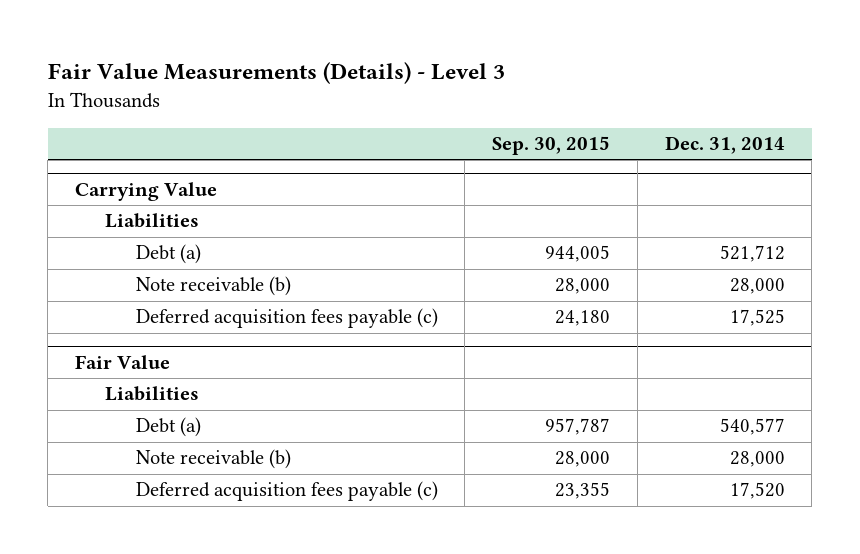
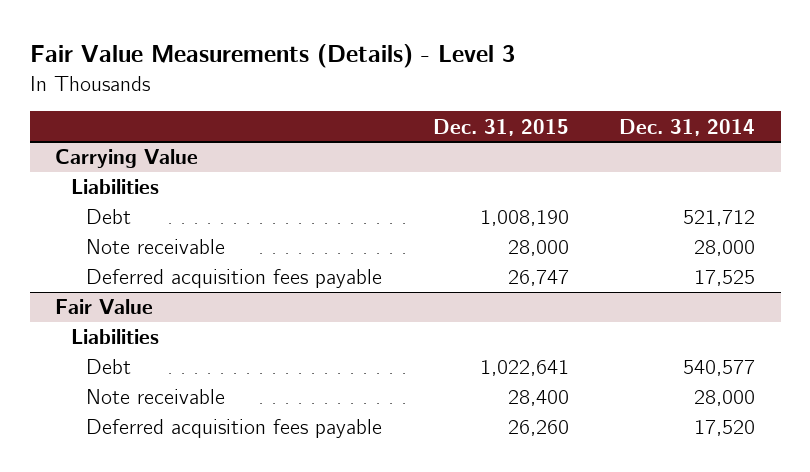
- | Sep. 30, 2015 | Dec. 31, 2014
+ | Dec. 31, 2015 | Dec. 31, 2014
@ Carrying Value
- Debt (a) | 944,005 | 521,712
- Note receivable (b) | 28,000 | 28,000
- Deferred acquisition fees payable (c) | 24,180 | 17,525
+ Debt | 1,008,190 | 521,712
+ Note receivable | 28,000 | 28,000
+ Deferred acquisition fees payable | 26,747 | 17,525
@ Fair Value
- Debt (a) | 957,787 | 540,577
- Note receivable (b) | 28,000 | 28,000
- Deferred acquisition fees payable (c) | 23,355 | 17,520
+ Debt | 1,022,641 | 540,577
+ Note receivable | 28,400 | 28,000
+ Deferred acquisition fees payable | 26,260 | 17,520

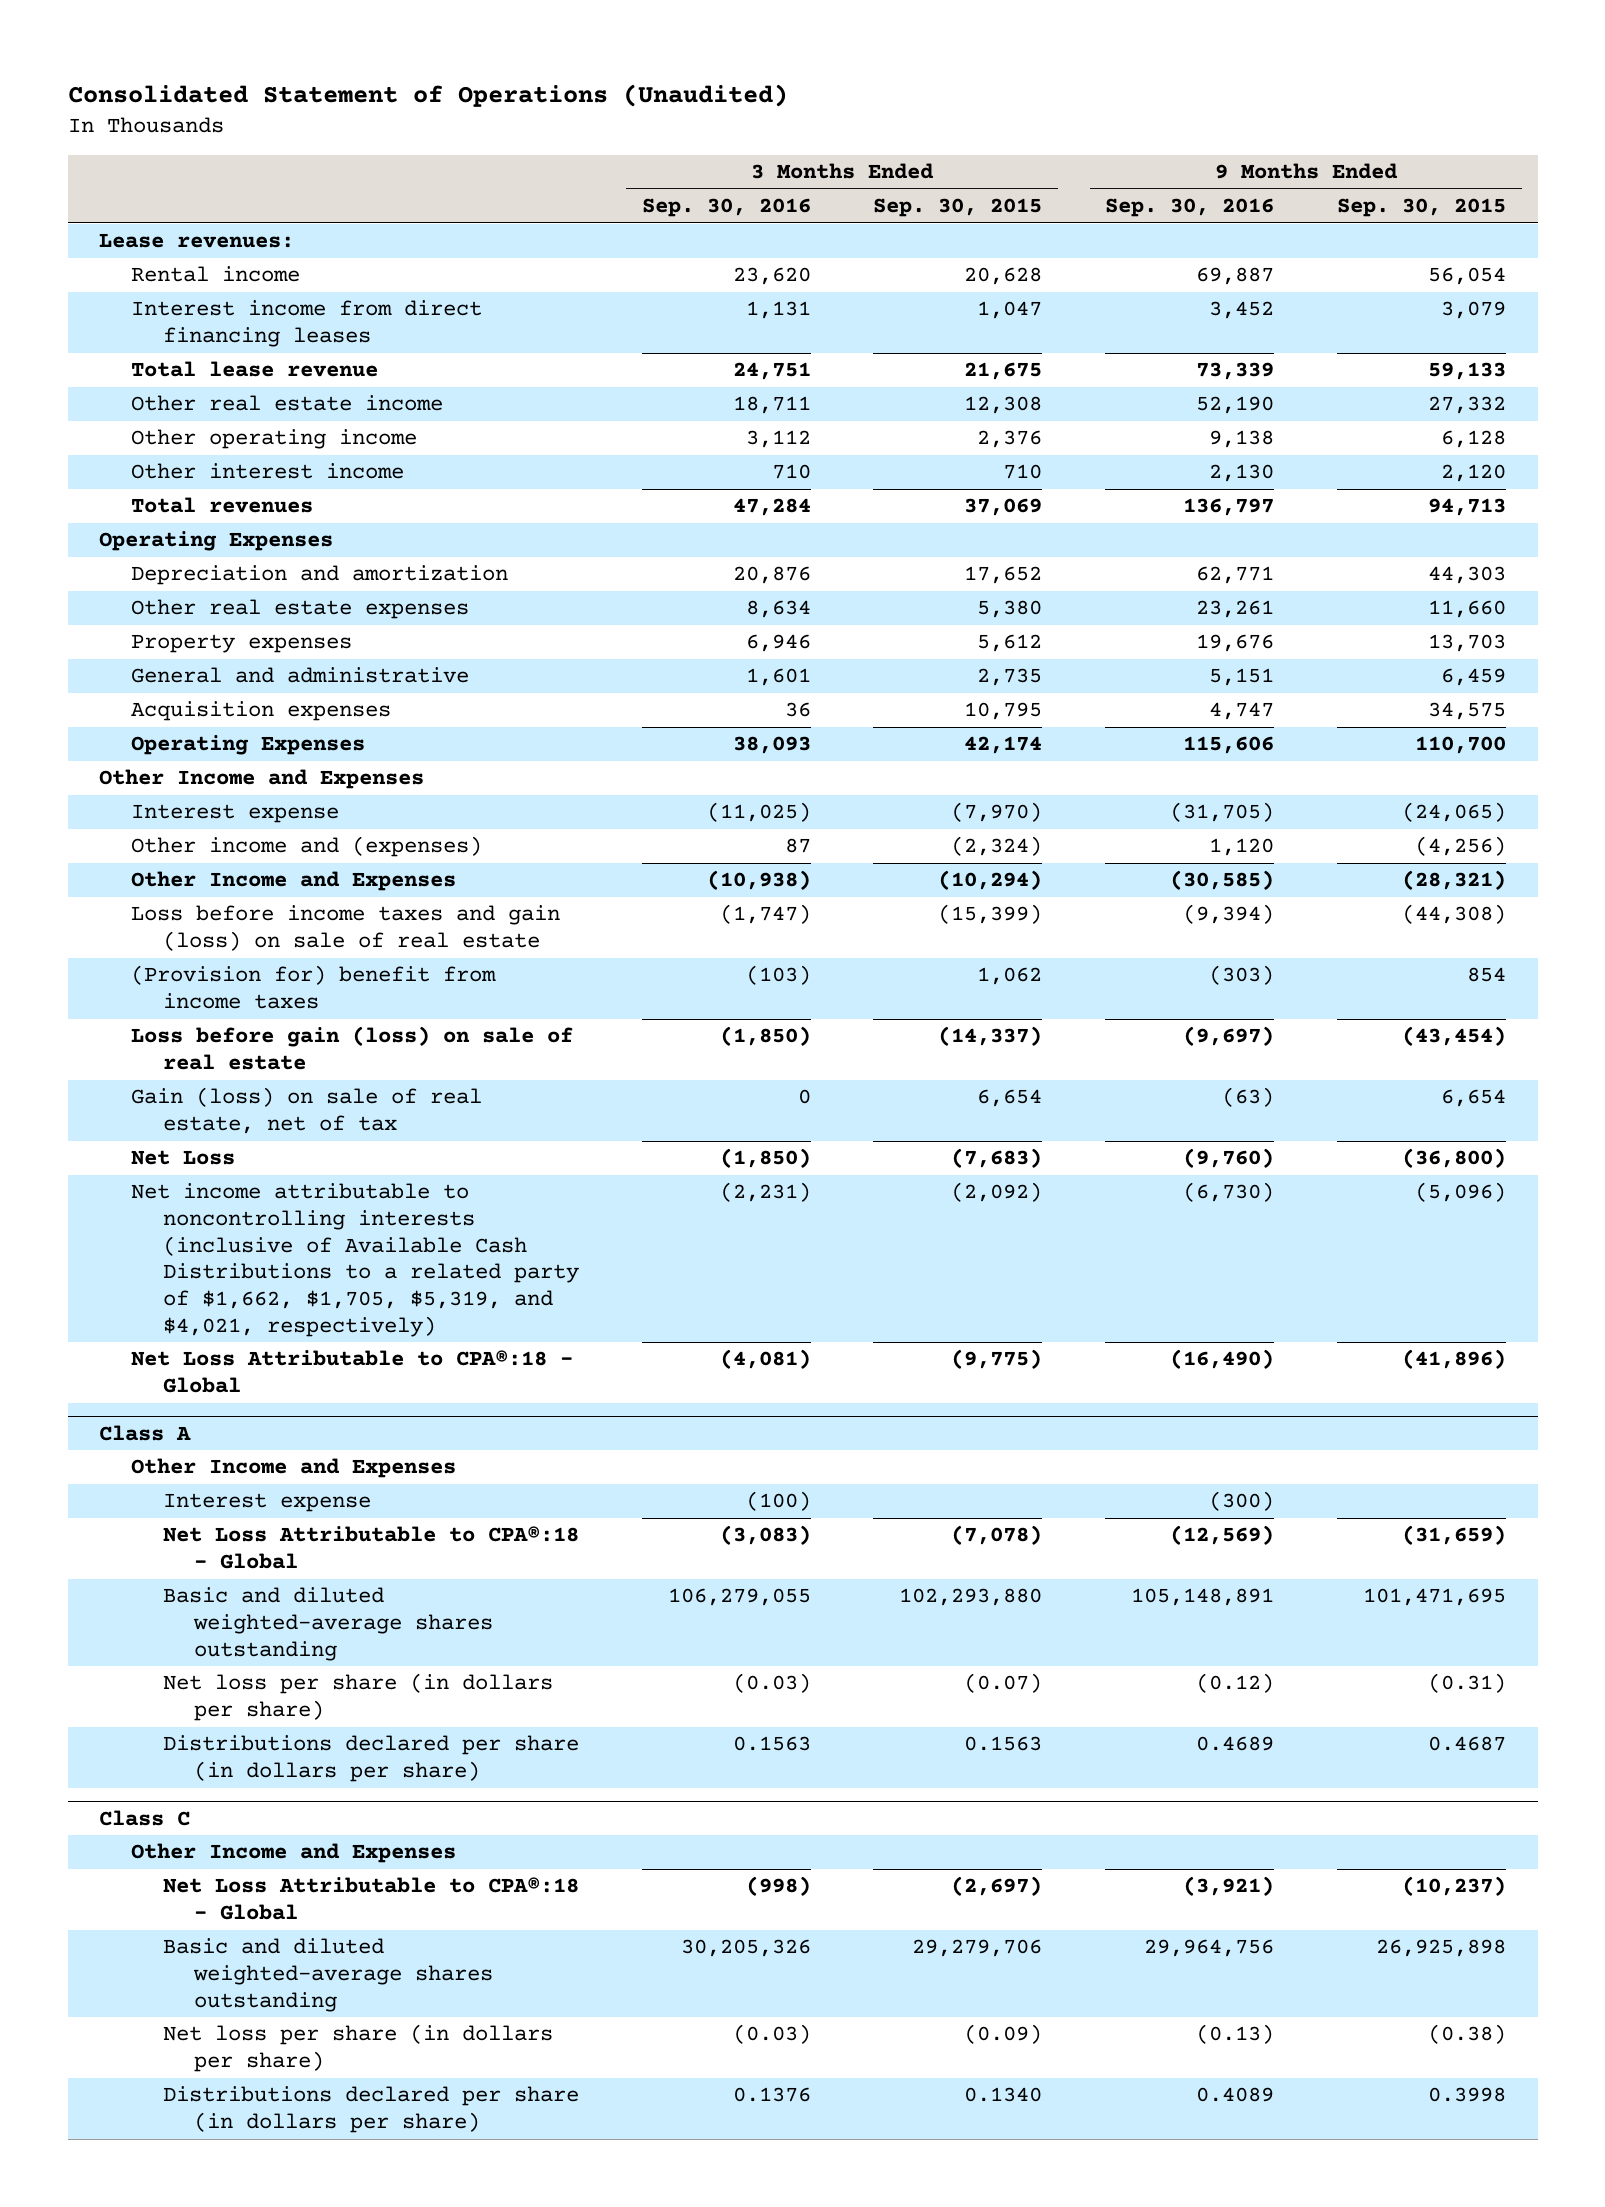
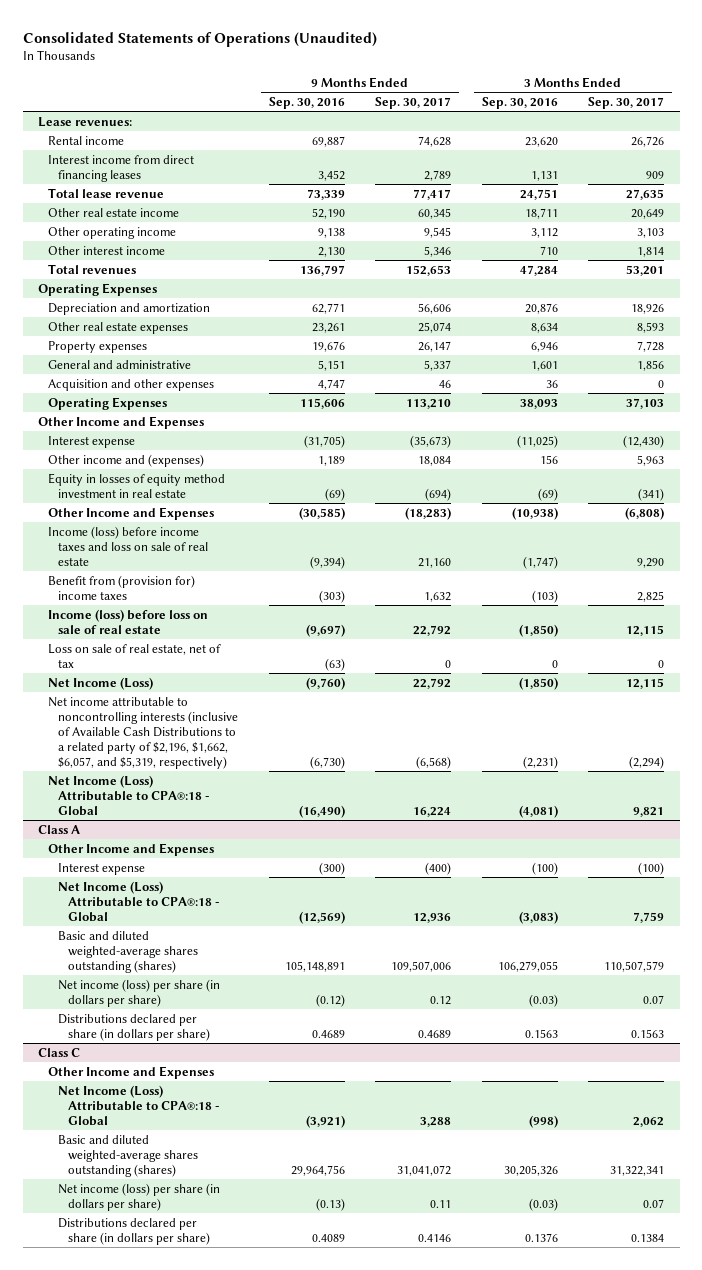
- Consolidated Statement of Operations (Unaudited)
+ Consolidated Statements of Operations (Unaudited)
- | 3 Months Ended Sep. 30, 2016 | 3 Months Ended Sep. 30, 2015 | 9 Months Ended Sep. 30, 2016 | 9 Months Ended Sep. 30, 2015
+ | 9 Months Ended Sep. 30, 2016 | 9 Months Ended Sep. 30, 2017 | 3 Months Ended Sep. 30, 2016 | 3 Months Ended Sep. 30, 2017
- Acquisition expenses | 36 | 10,795 | 4,747 | 34,575
+ Acquisition and other expenses | 4,747 | 46 | 36 | 0
- Other income and (expenses) | 87 | (2,324) | 1,120 | (4,256)
+ Other income and (expenses) | 1,189 | 18,084 | 156 | 5,963
+ Equity in losses of equity method investment in real estate | (69) | (694) | (69) | (341)
- Loss before income taxes and gain (loss) on sale of real estate | (1,747) | (15,399) | (9,394) | (44,308)
- (Provision for) benefit from income taxes | (103) | 1,062 | (303) | 854
- Loss before gain (loss) on sale of real estate | (1,850) | (14,337) | (9,697) | (43,454)
- Gain (loss) on sale of real estate, net of tax | 0 | 6,654 | (63) | 6,654
- Net Loss | (1,850) | (7,683) | (9,760) | (36,800)
- Net income attributable to noncontrolling interests (inclusive of Available Cash Distributions to a related party of $1,662, $1,705, $5,319, and $4,021, respectively) | (2,231) | (2,092) | (6,730) | (5,096)
- Net Loss Attributable to CPA®:18 - Global | (4,081) | (9,775) | (16,490) | (41,896)
+ Income (loss) before income taxes and loss on sale of real estate | (9,394) | 21,160 | (1,747) | 9,290
+ Benefit from (provision for) income taxes | (303) | 1,632 | (103) | 2,825
+ Income (loss) before loss on sale of real estate | (9,697) | 22,792 | (1,850) | 12,115
+ Loss on sale of real estate, net of tax | (63) | 0 | 0 | 0
+ Net Income (Loss) | (9,760) | 22,792 | (1,850) | 12,115
+ Net income attributable to noncontrolling interests (inclusive of Available Cash Distributions to a related party of $2,196, $1,662, $6,057, and $5,319, respectively) | (6,730) | (6,568) | (2,231) | (2,294)
+ Net Income (Loss) Attributable to CPA®:18 - Global | (16,490) | 16,224 | (4,081) | 9,821
@ Class A
- Net Loss Attributable to CPA®:18 - Global | (3,083) | (7,078) | (12,569) | (31,659)
- Basic and diluted weighted-average shares outstanding | 106,279,055 | 102,293,880 | 105,148,891 | 101,471,695
- Net loss per share (in dollars per share) | (0.03) | (0.07) | (0.12) | (0.31)
+ Net Income (Loss) Attributable to CPA®:18 - Global | (12,569) | 12,936 | (3,083) | 7,759
+ Basic and diluted weighted-average shares outstanding (shares) | 105,148,891 | 109,507,006 | 106,279,055 | 110,507,579
+ Net income (loss) per share (in dollars per share) | (0.12) | 0.12 | (0.03) | 0.07
@ Class C
- Net Loss Attributable to CPA®:18 - Global | (998) | (2,697) | (3,921) | (10,237)
- Basic and diluted weighted-average shares outstanding | 30,205,326 | 29,279,706 | 29,964,756 | 26,925,898
- Net loss per share (in dollars per share) | (0.03) | (0.09) | (0.13) | (0.38)
+ Net Income (Loss) Attributable to CPA®:18 - Global | (3,921) | 3,288 | (998) | 2,062
+ Basic and diluted weighted-average shares outstanding (shares) | 29,964,756 | 31,041,072 | 30,205,326 | 31,322,341
+ Net income (loss) per share (in dollars per share) | (0.13) | 0.11 | (0.03) | 0.07

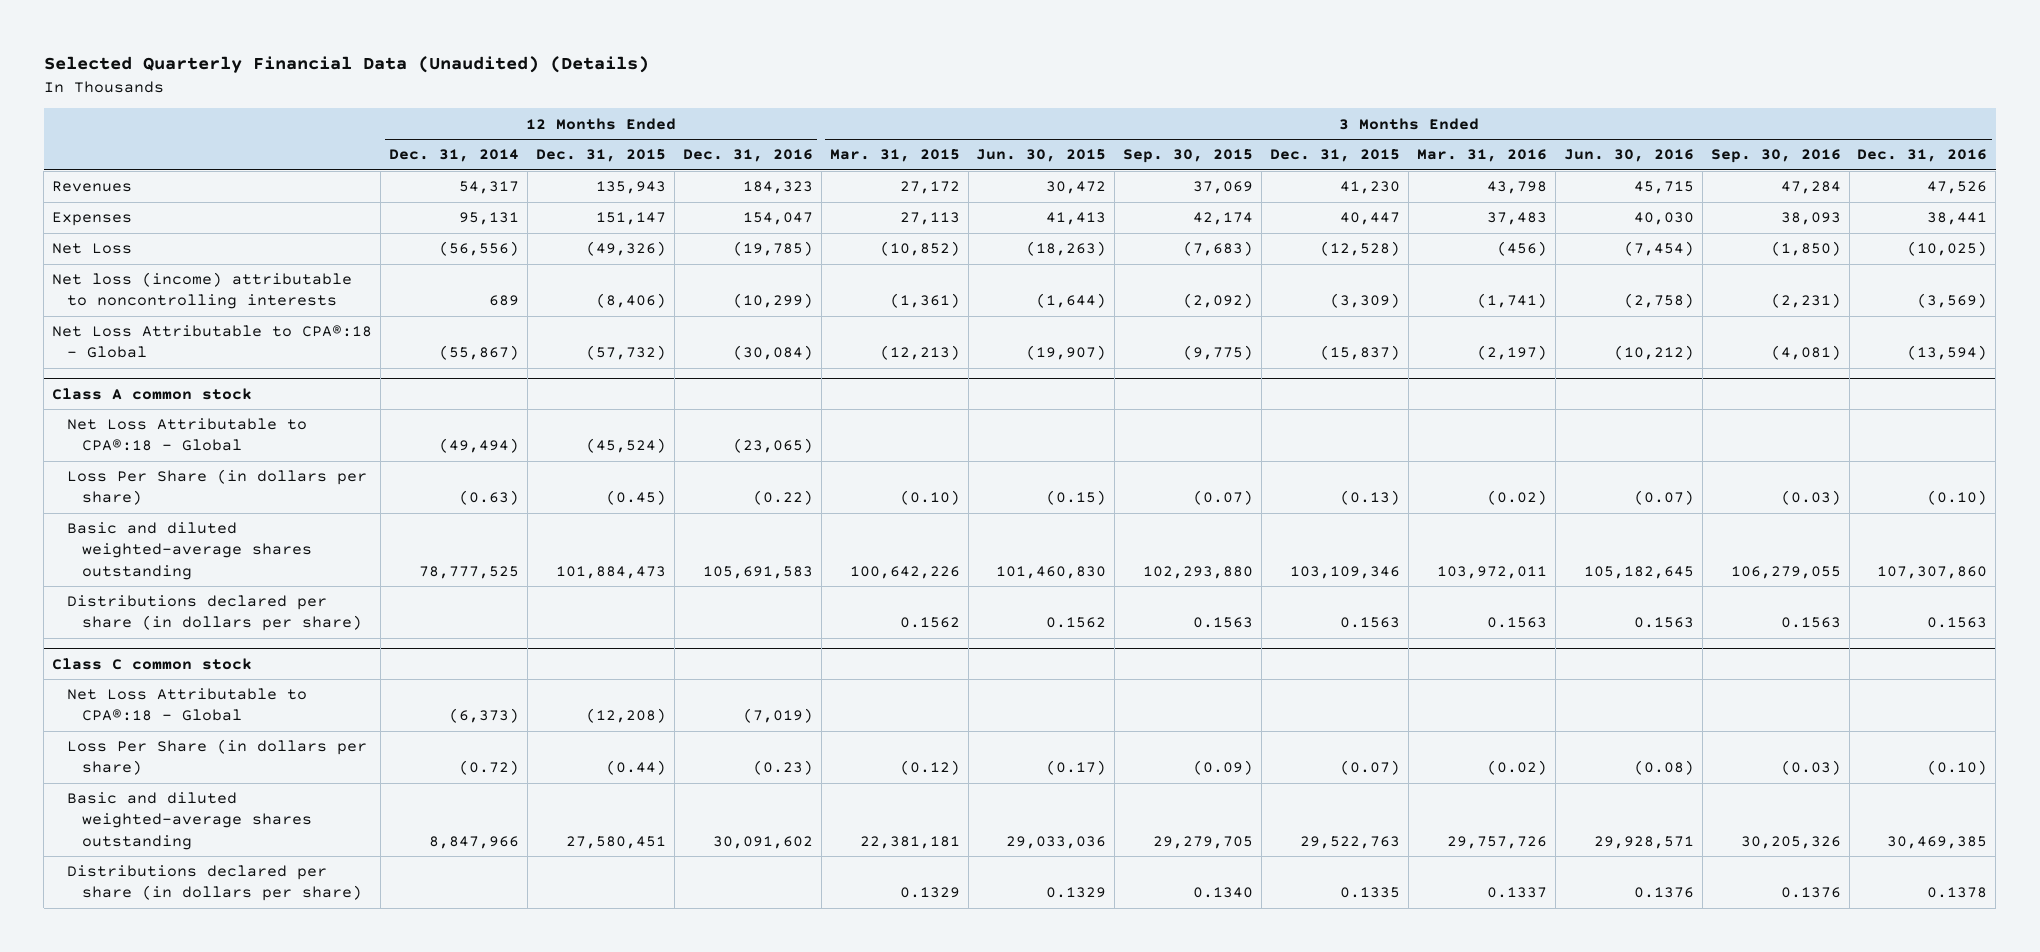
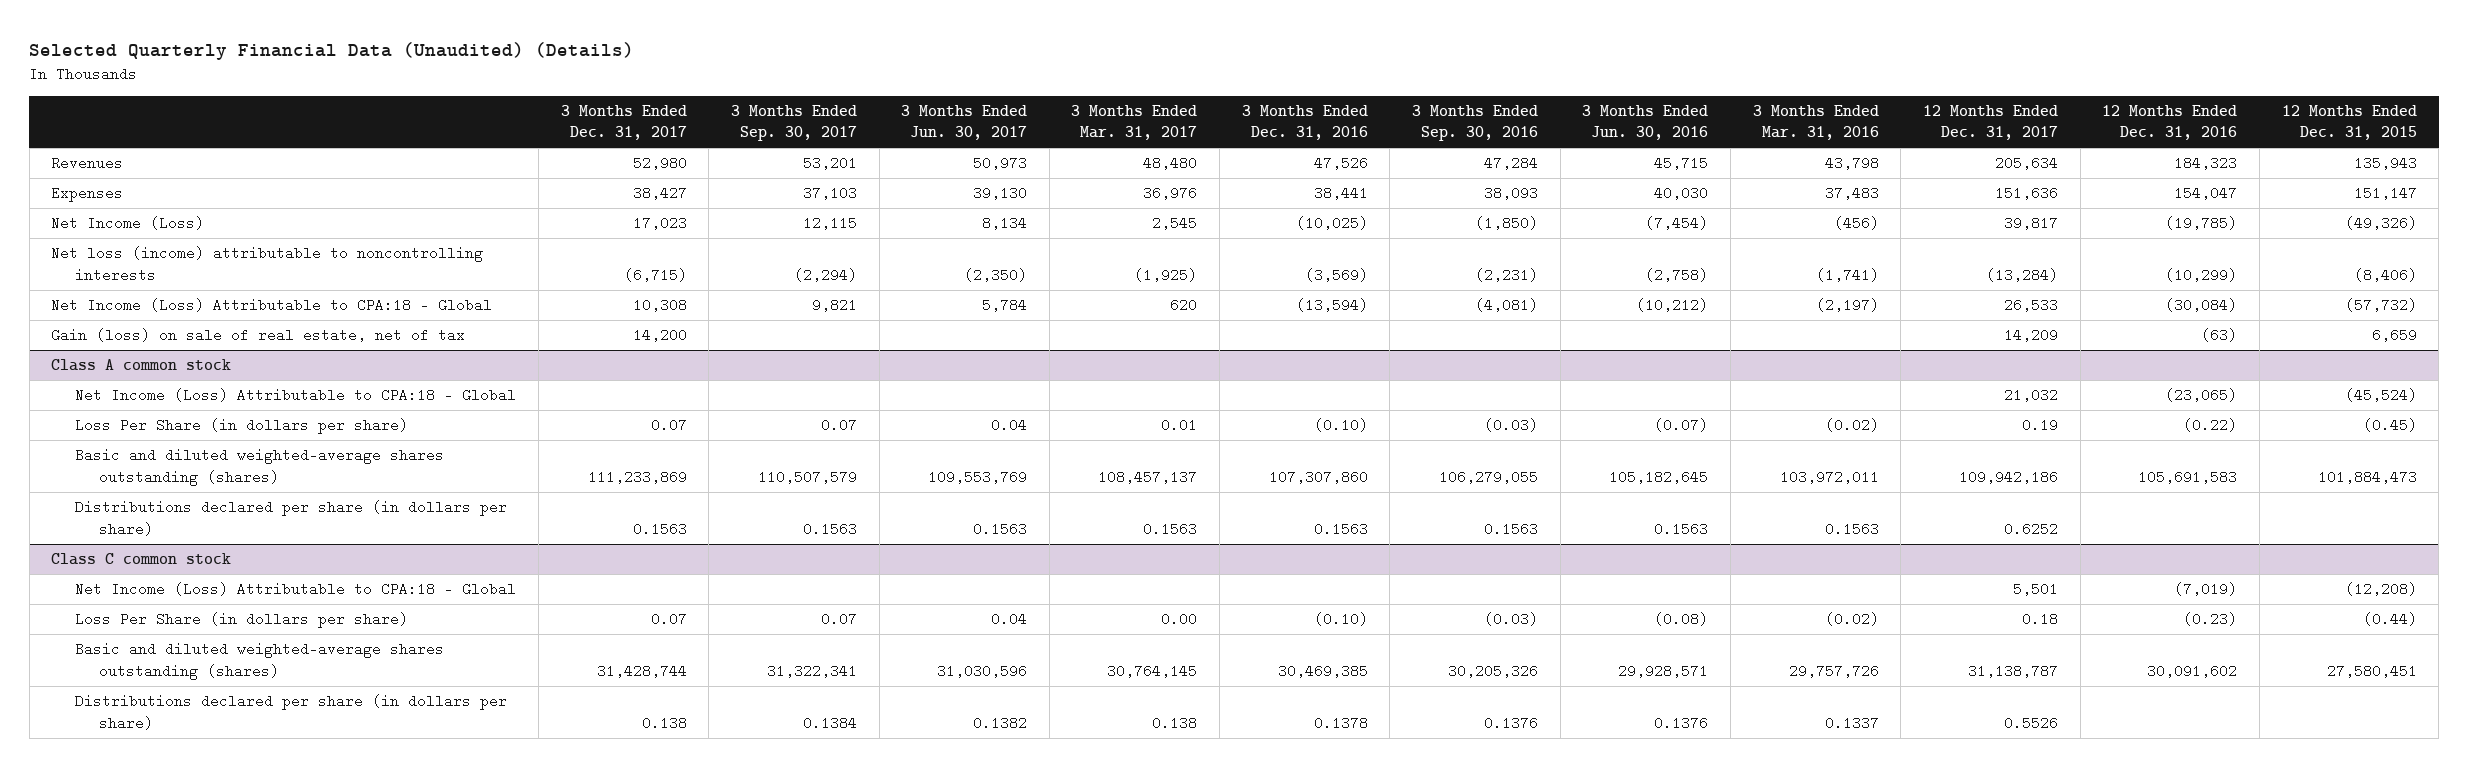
- | 12 Months Ended Dec. 31, 2014 | 12 Months Ended Dec. 31, 2015 | 12 Months Ended Dec. 31, 2016 | 3 Months Ended Mar. 31, 2015 | 3 Months Ended Jun. 30, 2015 | 3 Months Ended Sep. 30, 2015 | 3 Months Ended Dec. 31, 2015 | 3 Months Ended Mar. 31, 2016 | 3 Months Ended Jun. 30, 2016 | 3 Months Ended Sep. 30, 2016 | 3 Months Ended Dec. 31, 2016
+ | 3 Months Ended Dec. 31, 2017 | 3 Months Ended Sep. 30, 2017 | 3 Months Ended Jun. 30, 2017 | 3 Months Ended Mar. 31, 2017 | 3 Months Ended Dec. 31, 2016 | 3 Months Ended Sep. 30, 2016 | 3 Months Ended Jun. 30, 2016 | 3 Months Ended Mar. 31, 2016 | 12 Months Ended Dec. 31, 2017 | 12 Months Ended Dec. 31, 2016 | 12 Months Ended Dec. 31, 2015
- Net Loss | (56,556) | (49,326) | (19,785) | (10,852) | (18,263) | (7,683) | (12,528) | (456) | (7,454) | (1,850) | (10,025)
+ Net Income (Loss) | 17,023 | 12,115 | 8,134 | 2,545 | (10,025) | (1,850) | (7,454) | (456) | 39,817 | (19,785) | (49,326)
- Net Loss Attributable to CPA®:18 - Global | (55,867) | (57,732) | (30,084) | (12,213) | (19,907) | (9,775) | (15,837) | (2,197) | (10,212) | (4,081) | (13,594)
+ Net Income (Loss) Attributable to CPA:18 - Global | 10,308 | 9,821 | 5,784 | 620 | (13,594) | (4,081) | (10,212) | (2,197) | 26,533 | (30,084) | (57,732)
+ Gain (loss) on sale of real estate, net of tax | 14,200 | | | | | | | | 14,209 | (63) | 6,659
@ Class A common stock
- Net Loss Attributable to CPA®:18 - Global | (49,494) | (45,524) | (23,065) | | | | | | | |
+ Net Income (Loss) Attributable to CPA:18 - Global | | | | | | | | | 21,032 | (23,065) | (45,524)
- Basic and diluted weighted-average shares outstanding | 78,777,525 | 101,884,473 | 105,691,583 | 100,642,226 | 101,460,830 | 102,293,880 | 103,109,346 | 103,972,011 | 105,182,645 | 106,279,055 | 107,307,860
+ Basic and diluted weighted-average shares outstanding (shares) | 111,233,869 | 110,507,579 | 109,553,769 | 108,457,137 | 107,307,860 | 106,279,055 | 105,182,645 | 103,972,011 | 109,942,186 | 105,691,583 | 101,884,473
@ Class C common stock
- Net Loss Attributable to CPA®:18 - Global | (6,373) | (12,208) | (7,019) | | | | | | | |
+ Net Income (Loss) Attributable to CPA:18 - Global | | | | | | | | | 5,501 | (7,019) | (12,208)
- Basic and diluted weighted-average shares outstanding | 8,847,966 | 27,580,451 | 30,091,602 | 22,381,181 | 29,033,036 | 29,279,705 | 29,522,763 | 29,757,726 | 29,928,571 | 30,205,326 | 30,469,385
+ Basic and diluted weighted-average shares outstanding (shares) | 31,428,744 | 31,322,341 | 31,030,596 | 30,764,145 | 30,469,385 | 30,205,326 | 29,928,571 | 29,757,726 | 31,138,787 | 30,091,602 | 27,580,451

